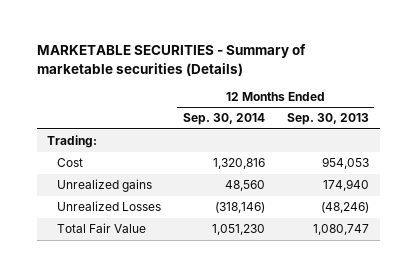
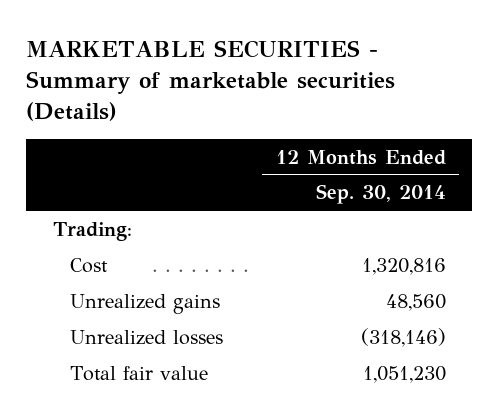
- | 12 Months Ended Sep. 30, 2014 | 12 Months Ended Sep. 30, 2013
+ | 12 Months Ended Sep. 30, 2014
- Unrealized Losses | (318,146) | (48,246)
- Total Fair Value | 1,051,230 | 1,080,747
+ Unrealized losses | (318,146)
+ Total fair value | 1,051,230

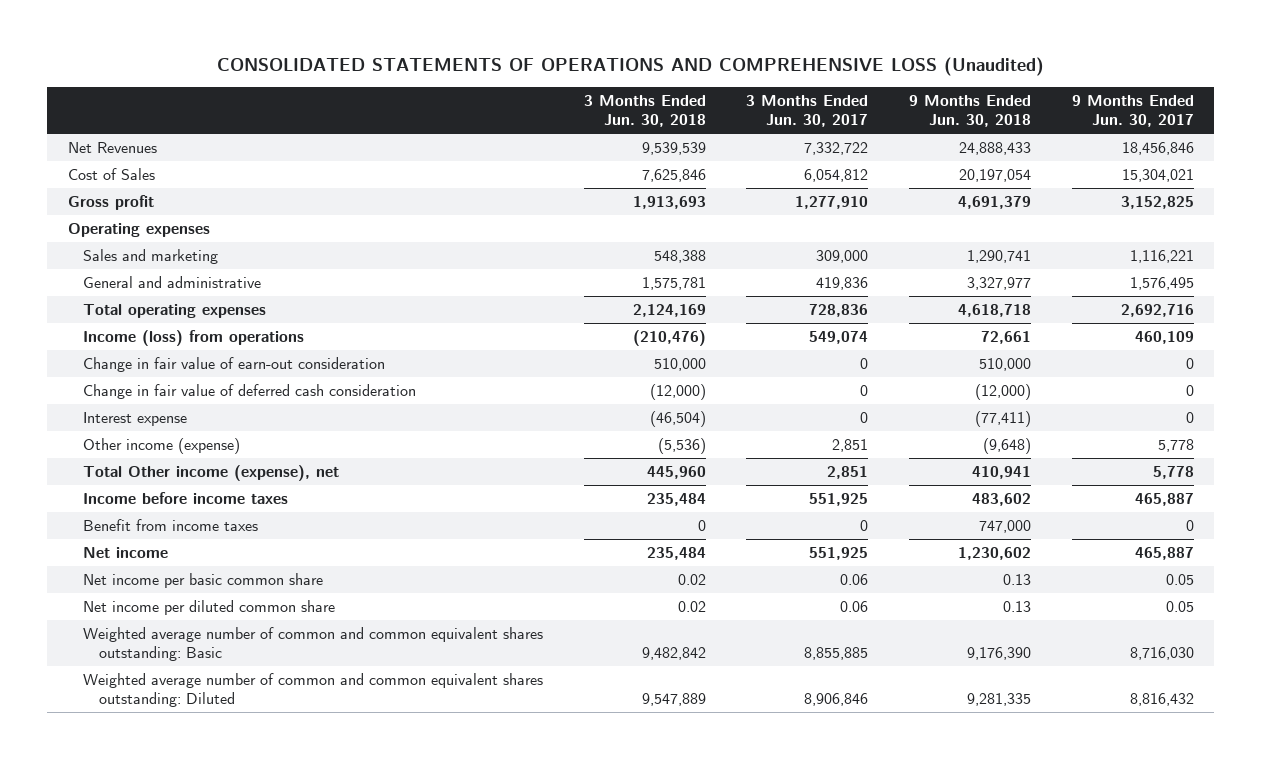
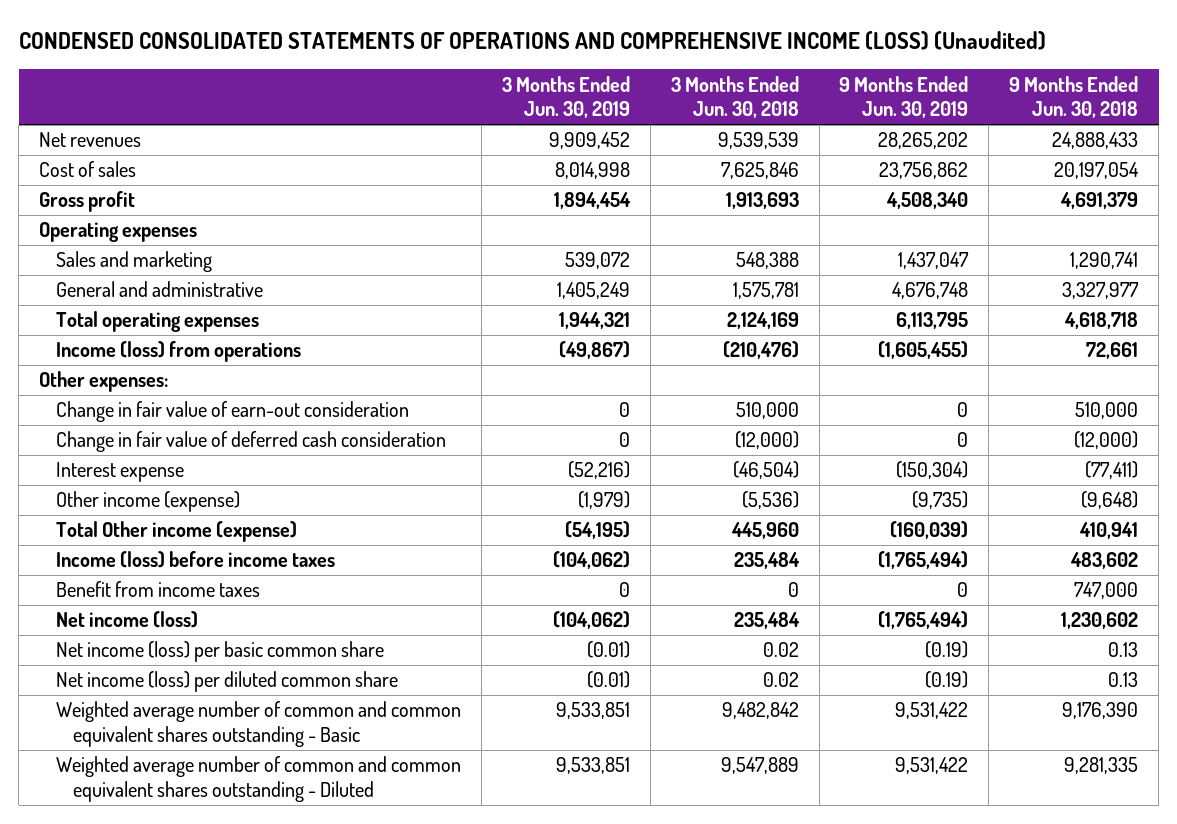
- CONSOLIDATED STATEMENTS OF OPERATIONS AND COMPREHENSIVE LOSS (Unaudited)
+ CONDENSED CONSOLIDATED STATEMENTS OF OPERATIONS AND COMPREHENSIVE INCOME (LOSS) (Unaudited)
- | 3 Months Ended Jun. 30, 2018 | 3 Months Ended Jun. 30, 2017 | 9 Months Ended Jun. 30, 2018 | 9 Months Ended Jun. 30, 2017
+ | 3 Months Ended Jun. 30, 2019 | 3 Months Ended Jun. 30, 2018 | 9 Months Ended Jun. 30, 2019 | 9 Months Ended Jun. 30, 2018
- Net Revenues | 9,539,539 | 7,332,722 | 24,888,433 | 18,456,846
- Cost of Sales | 7,625,846 | 6,054,812 | 20,197,054 | 15,304,021
+ Net revenues | 9,909,452 | 9,539,539 | 28,265,202 | 24,888,433
+ Cost of sales | 8,014,998 | 7,625,846 | 23,756,862 | 20,197,054
+ Other expenses:
- Total Other income (expense), net | 445,960 | 2,851 | 410,941 | 5,778
- Income before income taxes | 235,484 | 551,925 | 483,602 | 465,887
+ Total Other income (expense) | (54,195) | 445,960 | (160,039) | 410,941
+ Income (loss) before income taxes | (104,062) | 235,484 | (1,765,494) | 483,602
- Net income | 235,484 | 551,925 | 1,230,602 | 465,887
- Net income per basic common share | 0.02 | 0.06 | 0.13 | 0.05
- Net income per diluted common share | 0.02 | 0.06 | 0.13 | 0.05
- Weighted average number of common and common equivalent shares outstanding: Basic | 9,482,842 | 8,855,885 | 9,176,390 | 8,716,030
- Weighted average number of common and common equivalent shares outstanding: Diluted | 9,547,889 | 8,906,846 | 9,281,335 | 8,816,432
+ Net income (loss) | (104,062) | 235,484 | (1,765,494) | 1,230,602
+ Net income (loss) per basic common share | (0.01) | 0.02 | (0.19) | 0.13
+ Net income (loss) per diluted common share | (0.01) | 0.02 | (0.19) | 0.13
+ Weighted average number of common and common equivalent shares outstanding - Basic | 9,533,851 | 9,482,842 | 9,531,422 | 9,176,390
+ Weighted average number of common and common equivalent shares outstanding - Diluted | 9,533,851 | 9,547,889 | 9,531,422 | 9,281,335

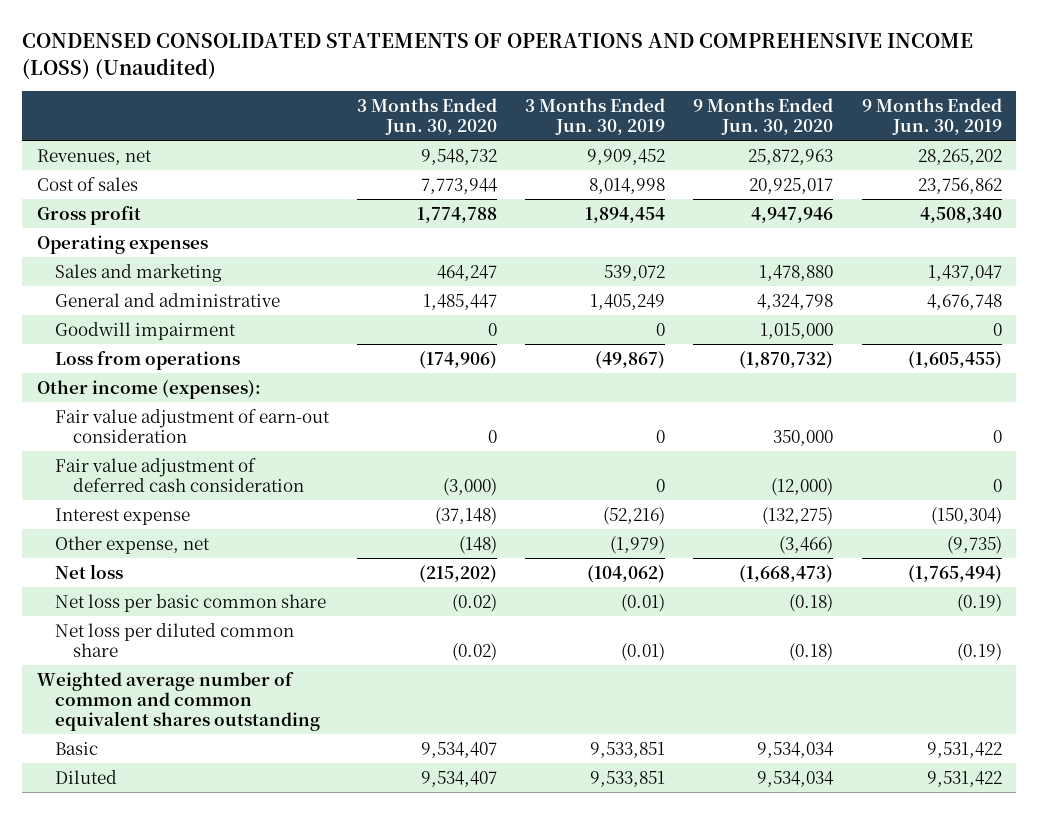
- | 3 Months Ended Jun. 30, 2019 | 3 Months Ended Jun. 30, 2018 | 9 Months Ended Jun. 30, 2019 | 9 Months Ended Jun. 30, 2018
+ | 3 Months Ended Jun. 30, 2020 | 3 Months Ended Jun. 30, 2019 | 9 Months Ended Jun. 30, 2020 | 9 Months Ended Jun. 30, 2019
- Net revenues | 9,909,452 | 9,539,539 | 28,265,202 | 24,888,433
+ Revenues, net | 9,548,732 | 9,909,452 | 25,872,963 | 28,265,202
- Total operating expenses | 1,944,321 | 2,124,169 | 6,113,795 | 4,618,718
- Income (loss) from operations | (49,867) | (210,476) | (1,605,455) | 72,661
- Other expenses:
- Change in fair value of earn-out consideration | 0 | 510,000 | 0 | 510,000
- Change in fair value of deferred cash consideration | 0 | (12,000) | 0 | (12,000)
+ Goodwill impairment | 0 | 0 | 1,015,000 | 0
+ Loss from operations | (174,906) | (49,867) | (1,870,732) | (1,605,455)
+ Other income (expenses):
+ Fair value adjustment of earn-out consideration | 0 | 0 | 350,000 | 0
+ Fair value adjustment of deferred cash consideration | (3,000) | 0 | (12,000) | 0
- Other income (expense) | (1,979) | (5,536) | (9,735) | (9,648)
- Total Other income (expense) | (54,195) | 445,960 | (160,039) | 410,941
- Income (loss) before income taxes | (104,062) | 235,484 | (1,765,494) | 483,602
- Benefit from income taxes | 0 | 0 | 0 | 747,000
- Net income (loss) | (104,062) | 235,484 | (1,765,494) | 1,230,602
- Net income (loss) per basic common share | (0.01) | 0.02 | (0.19) | 0.13
- Net income (loss) per diluted common share | (0.01) | 0.02 | (0.19) | 0.13
- Weighted average number of common and common equivalent shares outstanding - Basic | 9,533,851 | 9,482,842 | 9,531,422 | 9,176,390
- Weighted average number of common and common equivalent shares outstanding - Diluted | 9,533,851 | 9,547,889 | 9,531,422 | 9,281,335
+ Other expense, net | (148) | (1,979) | (3,466) | (9,735)
+ Net loss | (215,202) | (104,062) | (1,668,473) | (1,765,494)
+ Net loss per basic common share | (0.02) | (0.01) | (0.18) | (0.19)
+ Net loss per diluted common share | (0.02) | (0.01) | (0.18) | (0.19)
+ Weighted average number of common and common equivalent shares outstanding
+ Basic | 9,534,407 | 9,533,851 | 9,534,034 | 9,531,422
+ Diluted | 9,534,407 | 9,533,851 | 9,534,034 | 9,531,422

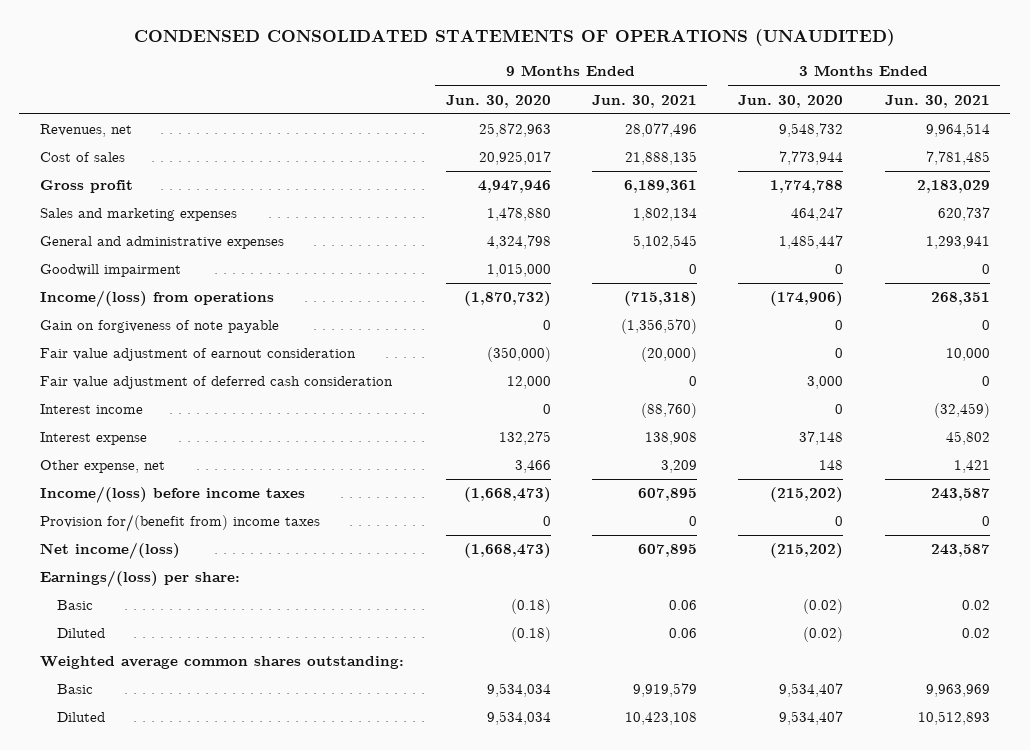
- CONDENSED CONSOLIDATED STATEMENTS OF OPERATIONS AND COMPREHENSIVE INCOME (LOSS) (Unaudited)
+ CONDENSED CONSOLIDATED STATEMENTS OF OPERATIONS (UNAUDITED)
- | 3 Months Ended Jun. 30, 2020 | 3 Months Ended Jun. 30, 2019 | 9 Months Ended Jun. 30, 2020 | 9 Months Ended Jun. 30, 2019
+ | 9 Months Ended Jun. 30, 2020 | 9 Months Ended Jun. 30, 2021 | 3 Months Ended Jun. 30, 2020 | 3 Months Ended Jun. 30, 2021
- Operating expenses
- Sales and marketing | 464,247 | 539,072 | 1,478,880 | 1,437,047
- General and administrative | 1,485,447 | 1,405,249 | 4,324,798 | 4,676,748
+ Sales and marketing expenses | 1,478,880 | 1,802,134 | 464,247 | 620,737
+ General and administrative expenses | 4,324,798 | 5,102,545 | 1,485,447 | 1,293,941
- Loss from operations | (174,906) | (49,867) | (1,870,732) | (1,605,455)
- Other income (expenses):
- Fair value adjustment of earn-out consideration | 0 | 0 | 350,000 | 0
- Fair value adjustment of deferred cash consideration | (3,000) | 0 | (12,000) | 0
- Interest expense | (37,148) | (52,216) | (132,275) | (150,304)
- Other expense, net | (148) | (1,979) | (3,466) | (9,735)
- Net loss | (215,202) | (104,062) | (1,668,473) | (1,765,494)
- Net loss per basic common share | (0.02) | (0.01) | (0.18) | (0.19)
- Net loss per diluted common share | (0.02) | (0.01) | (0.18) | (0.19)
- Weighted average number of common and common equivalent shares outstanding
+ Income/(loss) from operations | (1,870,732) | (715,318) | (174,906) | 268,351
+ Gain on forgiveness of note payable | 0 | (1,356,570) | 0 | 0
+ Fair value adjustment of earnout consideration | (350,000) | (20,000) | 0 | 10,000
+ Fair value adjustment of deferred cash consideration | 12,000 | 0 | 3,000 | 0
+ Interest income | 0 | (88,760) | 0 | (32,459)
+ Interest expense | 132,275 | 138,908 | 37,148 | 45,802
+ Other expense, net | 3,466 | 3,209 | 148 | 1,421
+ Income/(loss) before income taxes | (1,668,473) | 607,895 | (215,202) | 243,587
+ Provision for/(benefit from) income taxes | 0 | 0 | 0 | 0
+ Net income/(loss) | (1,668,473) | 607,895 | (215,202) | 243,587
+ Earnings/(loss) per share:
+ Basic | (0.18) | 0.06 | (0.02) | 0.02
+ Diluted | (0.18) | 0.06 | (0.02) | 0.02
+ Weighted average common shares outstanding:

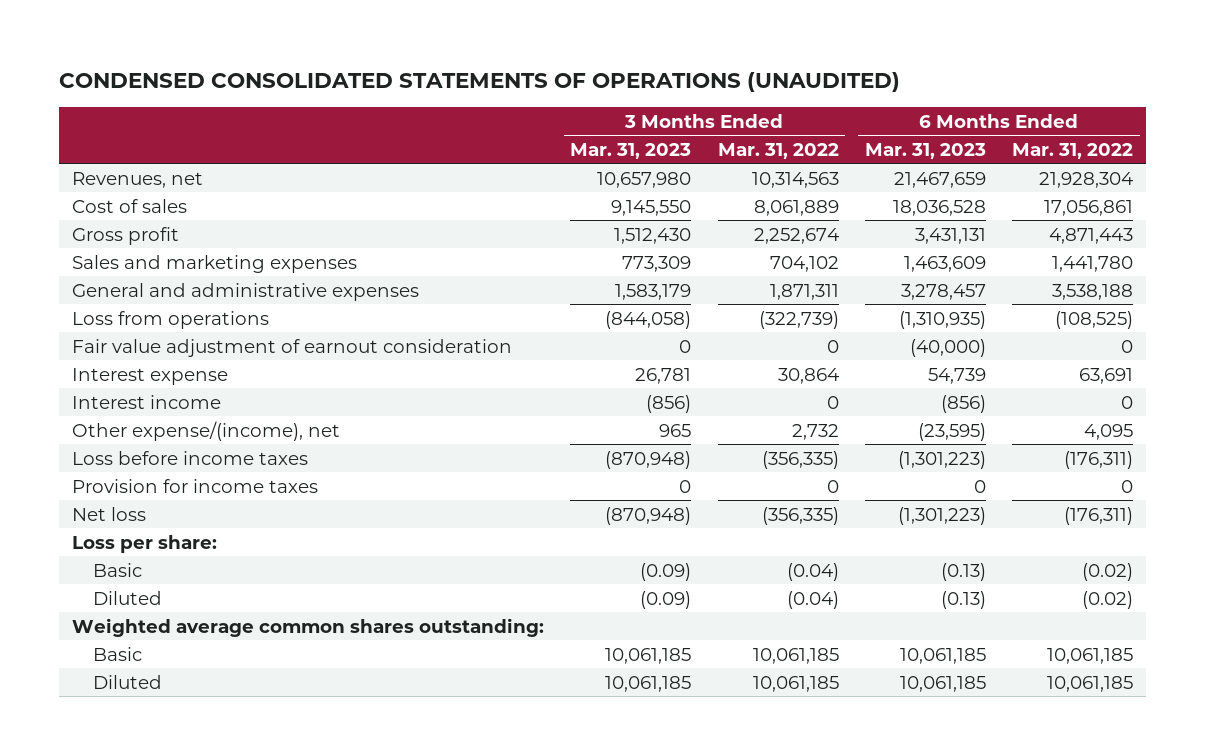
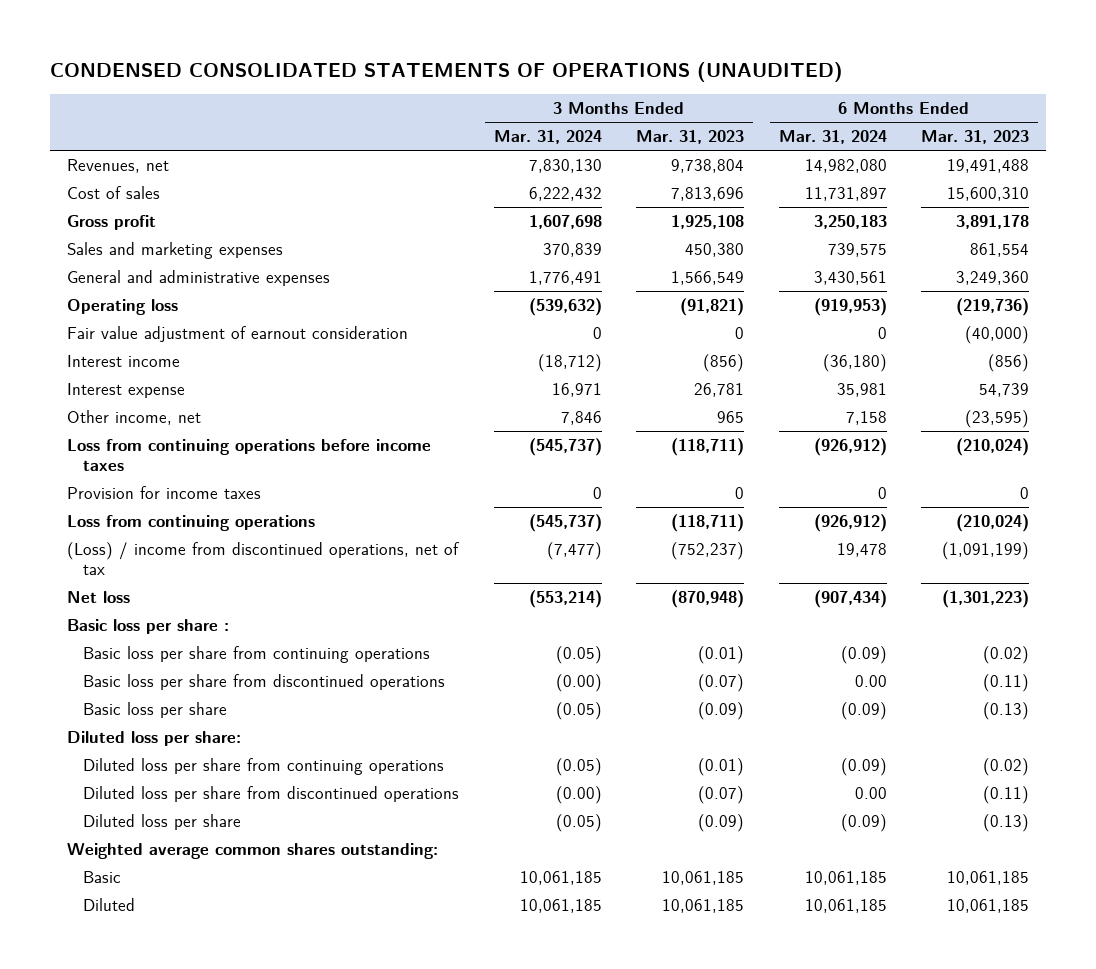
- | 3 Months Ended Mar. 31, 2023 | 3 Months Ended Mar. 31, 2022 | 6 Months Ended Mar. 31, 2023 | 6 Months Ended Mar. 31, 2022
+ | 3 Months Ended Mar. 31, 2024 | 3 Months Ended Mar. 31, 2023 | 6 Months Ended Mar. 31, 2024 | 6 Months Ended Mar. 31, 2023
- Revenues, net | 10,657,980 | 10,314,563 | 21,467,659 | 21,928,304
- Cost of sales | 9,145,550 | 8,061,889 | 18,036,528 | 17,056,861
- Gross profit | 1,512,430 | 2,252,674 | 3,431,131 | 4,871,443
- Sales and marketing expenses | 773,309 | 704,102 | 1,463,609 | 1,441,780
- General and administrative expenses | 1,583,179 | 1,871,311 | 3,278,457 | 3,538,188
- Loss from operations | (844,058) | (322,739) | (1,310,935) | (108,525)
+ Revenues, net | 7,830,130 | 9,738,804 | 14,982,080 | 19,491,488
+ Cost of sales | 6,222,432 | 7,813,696 | 11,731,897 | 15,600,310
+ Gross profit | 1,607,698 | 1,925,108 | 3,250,183 | 3,891,178
+ Sales and marketing expenses | 370,839 | 450,380 | 739,575 | 861,554
+ General and administrative expenses | 1,776,491 | 1,566,549 | 3,430,561 | 3,249,360
+ Operating loss | (539,632) | (91,821) | (919,953) | (219,736)
- Other expense/(income), net | 965 | 2,732 | (23,595) | 4,095
- Loss before income taxes | (870,948) | (356,335) | (1,301,223) | (176,311)
moved down: Interest expense | 16,971 | 26,781 | 35,981 | 54,739
+ Other income, net | 7,846 | 965 | 7,158 | (23,595)
+ Loss from continuing operations before income taxes | (545,737) | (118,711) | (926,912) | (210,024)
+ Loss from continuing operations | (545,737) | (118,711) | (926,912) | (210,024)
+ (Loss) / income from discontinued operations, net of tax | (7,477) | (752,237) | 19,478 | (1,091,199)
- Loss per share:
- Basic | (0.09) | (0.04) | (0.13) | (0.02)
- Diluted | (0.09) | (0.04) | (0.13) | (0.02)
+ Basic loss per share :
+ Basic loss per share from continuing operations | (0.05) | (0.01) | (0.09) | (0.02)
+ Basic loss per share from discontinued operations | (0.00) | (0.07) | 0.00 | (0.11)
+ Basic loss per share | (0.05) | (0.09) | (0.09) | (0.13)
+ Diluted loss per share:
+ Diluted loss per share from continuing operations | (0.05) | (0.01) | (0.09) | (0.02)
+ Diluted loss per share from discontinued operations | (0.00) | (0.07) | 0.00 | (0.11)
+ Diluted loss per share | (0.05) | (0.09) | (0.09) | (0.13)

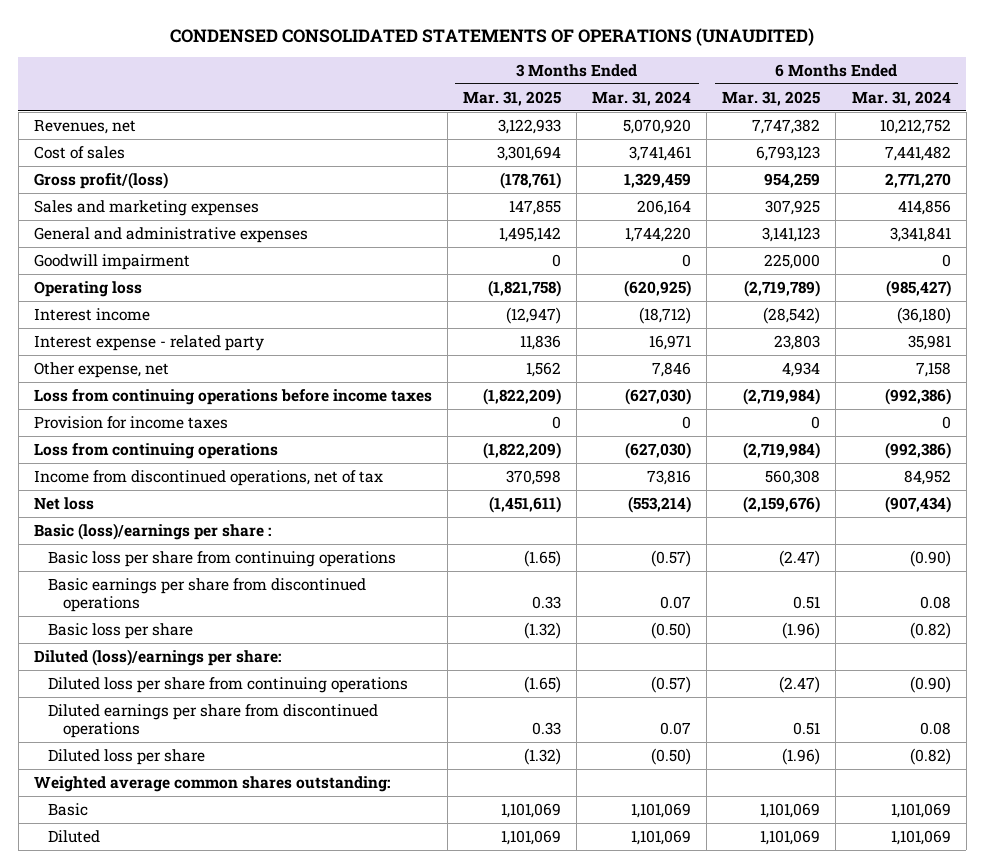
- | 3 Months Ended Mar. 31, 2024 | 3 Months Ended Mar. 31, 2023 | 6 Months Ended Mar. 31, 2024 | 6 Months Ended Mar. 31, 2023
+ | 3 Months Ended Mar. 31, 2025 | 3 Months Ended Mar. 31, 2024 | 6 Months Ended Mar. 31, 2025 | 6 Months Ended Mar. 31, 2024
- Revenues, net | 7,830,130 | 9,738,804 | 14,982,080 | 19,491,488
- Cost of sales | 6,222,432 | 7,813,696 | 11,731,897 | 15,600,310
- Gross profit | 1,607,698 | 1,925,108 | 3,250,183 | 3,891,178
- Sales and marketing expenses | 370,839 | 450,380 | 739,575 | 861,554
- General and administrative expenses | 1,776,491 | 1,566,549 | 3,430,561 | 3,249,360
- Operating loss | (539,632) | (91,821) | (919,953) | (219,736)
- Fair value adjustment of earnout consideration | 0 | 0 | 0 | (40,000)
+ Revenues, net | 3,122,933 | 5,070,920 | 7,747,382 | 10,212,752
+ Cost of sales | 3,301,694 | 3,741,461 | 6,793,123 | 7,441,482
+ Gross profit/(loss) | (178,761) | 1,329,459 | 954,259 | 2,771,270
+ Sales and marketing expenses | 147,855 | 206,164 | 307,925 | 414,856
+ General and administrative expenses | 1,495,142 | 1,744,220 | 3,141,123 | 3,341,841
+ Goodwill impairment | 0 | 0 | 225,000 | 0
+ Operating loss | (1,821,758) | (620,925) | (2,719,789) | (985,427)
- Interest expense | 16,971 | 26,781 | 35,981 | 54,739
- Other income, net | 7,846 | 965 | 7,158 | (23,595)
- Loss from continuing operations before income taxes | (545,737) | (118,711) | (926,912) | (210,024)
+ Interest expense - related party | 11,836 | 16,971 | 23,803 | 35,981
+ Other expense, net | 1,562 | 7,846 | 4,934 | 7,158
+ Loss from continuing operations before income taxes | (1,822,209) | (627,030) | (2,719,984) | (992,386)
- Loss from continuing operations | (545,737) | (118,711) | (926,912) | (210,024)
- (Loss) / income from discontinued operations, net of tax | (7,477) | (752,237) | 19,478 | (1,091,199)
+ Loss from continuing operations | (1,822,209) | (627,030) | (2,719,984) | (992,386)
+ Income from discontinued operations, net of tax | 370,598 | 73,816 | 560,308 | 84,952
- Basic loss per share :
- Basic loss per share from continuing operations | (0.05) | (0.01) | (0.09) | (0.02)
- Basic loss per share from discontinued operations | (0.00) | (0.07) | 0.00 | (0.11)
- Basic loss per share | (0.05) | (0.09) | (0.09) | (0.13)
- Diluted loss per share:
- Diluted loss per share from continuing operations | (0.05) | (0.01) | (0.09) | (0.02)
- Diluted loss per share from discontinued operations | (0.00) | (0.07) | 0.00 | (0.11)
- Diluted loss per share | (0.05) | (0.09) | (0.09) | (0.13)
+ Basic (loss)/earnings per share :
+ Basic loss per share from continuing operations | (1.65) | (0.57) | (2.47) | (0.90)
+ Basic earnings per share from discontinued operations | 0.33 | 0.07 | 0.51 | 0.08
+ Basic loss per share | (1.32) | (0.50) | (1.96) | (0.82)
+ Diluted (loss)/earnings per share:
+ Diluted loss per share from continuing operations | (1.65) | (0.57) | (2.47) | (0.90)
+ Diluted earnings per share from discontinued operations | 0.33 | 0.07 | 0.51 | 0.08
+ Diluted loss per share | (1.32) | (0.50) | (1.96) | (0.82)
- Basic | 10,061,185 | 10,061,185 | 10,061,185 | 10,061,185
- Diluted | 10,061,185 | 10,061,185 | 10,061,185 | 10,061,185
+ Basic | 1,101,069 | 1,101,069 | 1,101,069 | 1,101,069
+ Diluted | 1,101,069 | 1,101,069 | 1,101,069 | 1,101,069

